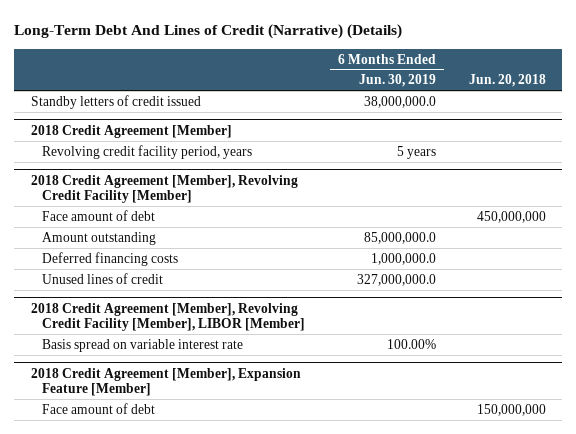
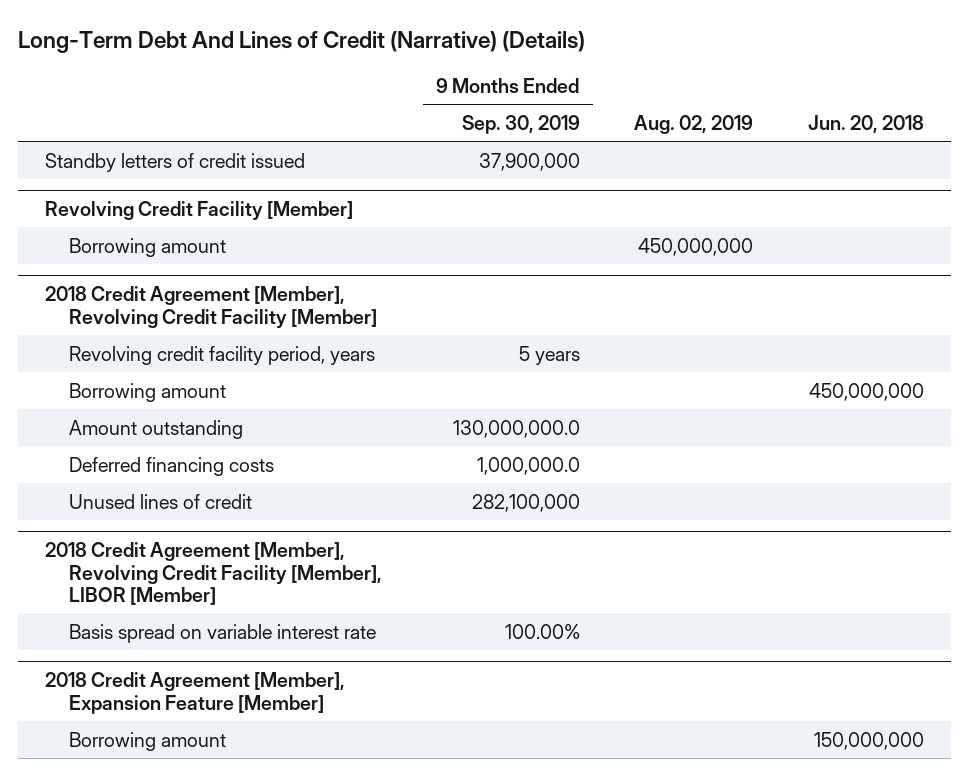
- | 6 Months Ended Jun. 30, 2019 | Jun. 20, 2018
+ | 9 Months Ended Sep. 30, 2019 | Aug. 02, 2019 | Jun. 20, 2018
- 2018 Credit Agreement [Member]
- Revolving credit facility period, years | 5 years |
+ Revolving Credit Facility [Member]
+ Borrowing amount | | 450,000,000 |
@ 2018 Credit Agreement [Member], Revolving Credit Facility [Member]
- Face amount of debt | | 450,000,000
+ Revolving credit facility period, years | 5 years | |
+ Borrowing amount | | | 450,000,000
@ 2018 Credit Agreement [Member], Expansion Feature [Member]
- Face amount of debt | | 150,000,000
+ Borrowing amount | | | 150,000,000

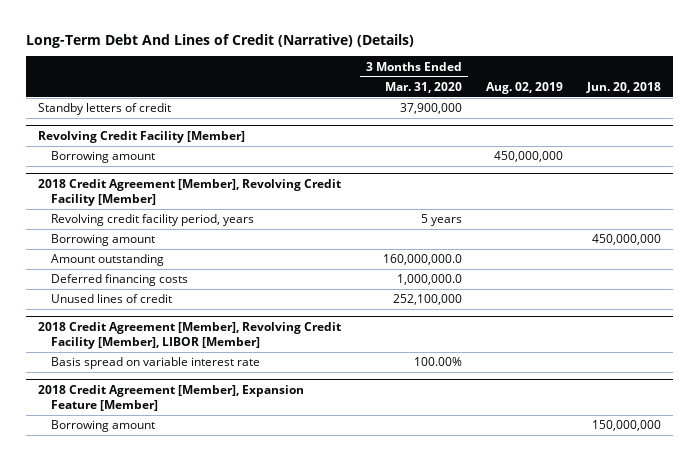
- | 9 Months Ended Sep. 30, 2019 | Aug. 02, 2019 | Jun. 20, 2018
+ | 3 Months Ended Mar. 31, 2020 | Aug. 02, 2019 | Jun. 20, 2018
- Standby letters of credit issued | 37,900,000 | |
+ Standby letters of credit | 37,900,000 | |

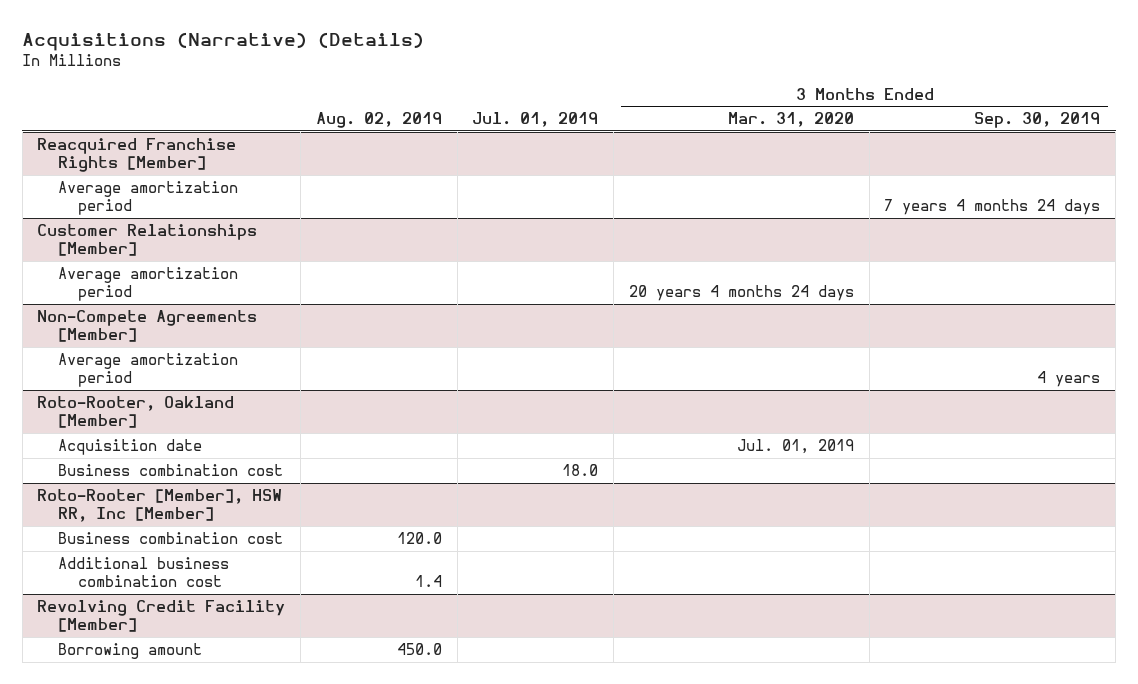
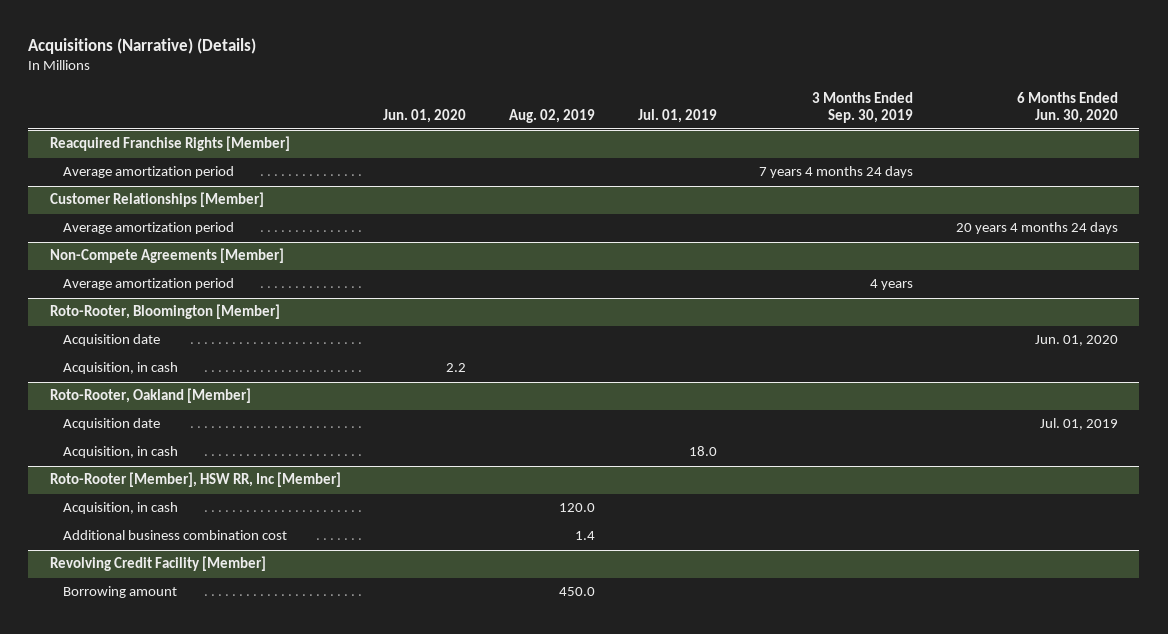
- | Aug. 02, 2019 | Jul. 01, 2019 | 3 Months Ended Mar. 31, 2020 | 3 Months Ended Sep. 30, 2019
+ | Jun. 01, 2020 | Aug. 02, 2019 | Jul. 01, 2019 | 3 Months Ended Sep. 30, 2019 | 6 Months Ended Jun. 30, 2020
+ Roto-Rooter, Bloomington [Member]
+ Acquisition date | | | | | Jun. 01, 2020
+ Acquisition, in cash | 2.2 | | | |
@ Roto-Rooter, Oakland [Member]
- Business combination cost | | 18.0 | |
+ Acquisition, in cash | | | 18.0 | |
@ Roto-Rooter [Member], HSW RR, Inc [Member]
- Business combination cost | 120.0 | | |
+ Acquisition, in cash | | 120.0 | | |

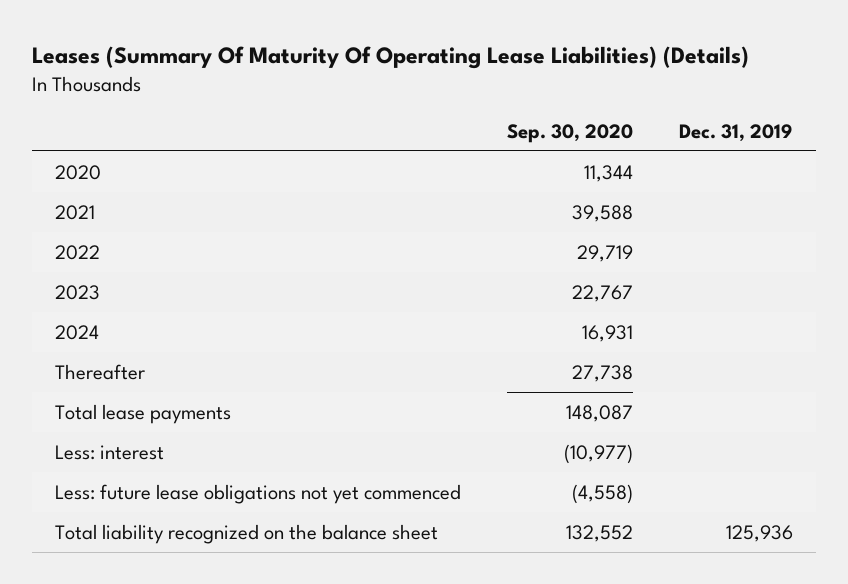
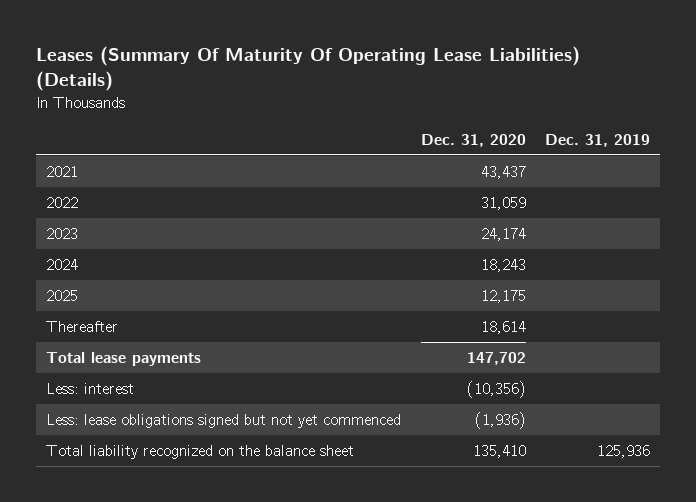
- | Sep. 30, 2020 | Dec. 31, 2019
+ | Dec. 31, 2020 | Dec. 31, 2019
- 2020 | 11,344 |
+ 2025 | 12,175 |
- Less: future lease obligations not yet commenced | (4,558) |
+ Less: lease obligations signed but not yet commenced | (1,936) |

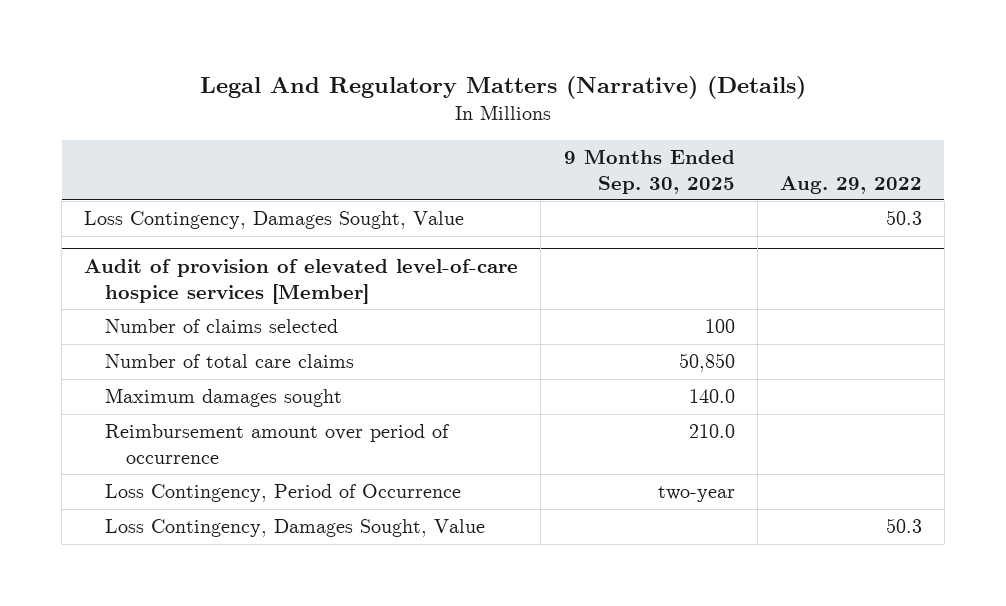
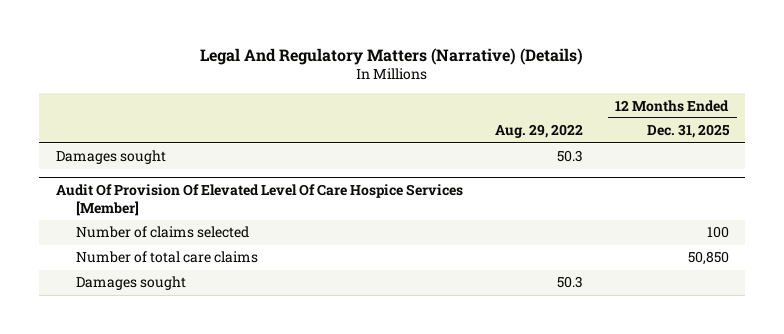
- | 9 Months Ended Sep. 30, 2025 | Aug. 29, 2022
+ | Aug. 29, 2022 | 12 Months Ended Dec. 31, 2025
- Loss Contingency, Damages Sought, Value | | 50.3
- Audit of provision of elevated level-of-care hospice services [Member]
+ Damages sought | 50.3 |
+ Audit Of Provision Of Elevated Level Of Care Hospice Services [Member]
- Maximum damages sought | 140.0 |
- Reimbursement amount over period of occurrence | 210.0 |
- Loss Contingency, Period of Occurrence | two-year |
- Loss Contingency, Damages Sought, Value | | 50.3
+ Damages sought | 50.3 |

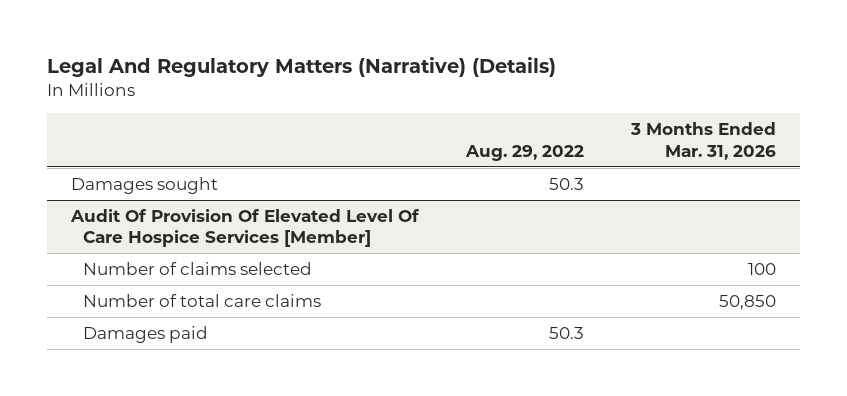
- | Aug. 29, 2022 | 12 Months Ended Dec. 31, 2025
+ | Aug. 29, 2022 | 3 Months Ended Mar. 31, 2026
@ Audit Of Provision Of Elevated Level Of Care Hospice Services [Member]
- Damages sought | 50.3 |
+ Damages paid | 50.3 |

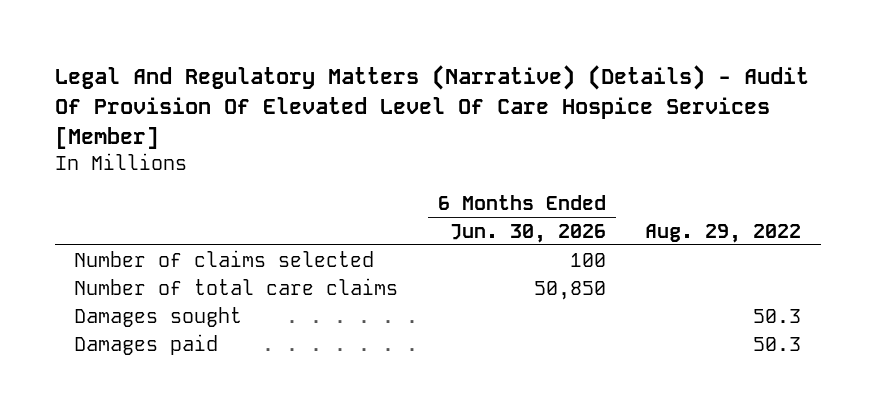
- Legal And Regulatory Matters (Narrative) (Details)
+ Legal And Regulatory Matters (Narrative) (Details) - Audit Of Provision Of Elevated Level Of Care Hospice Services [Member]
- | Aug. 29, 2022 | 3 Months Ended Mar. 31, 2026
+ | 6 Months Ended Jun. 30, 2026 | Aug. 29, 2022
+ Number of claims selected | 100 |
+ Number of total care claims | 50,850 |
- Audit Of Provision Of Elevated Level Of Care Hospice Services [Member]
- Number of claims selected | | 100
- Number of total care claims | | 50,850
- Damages paid | 50.3 |
+ Damages paid | | 50.3

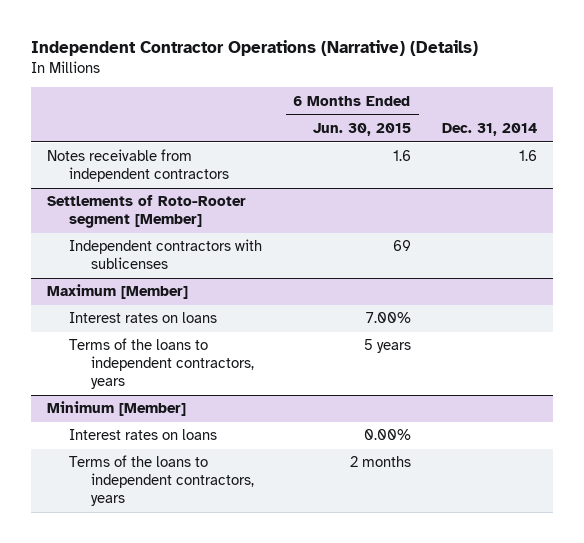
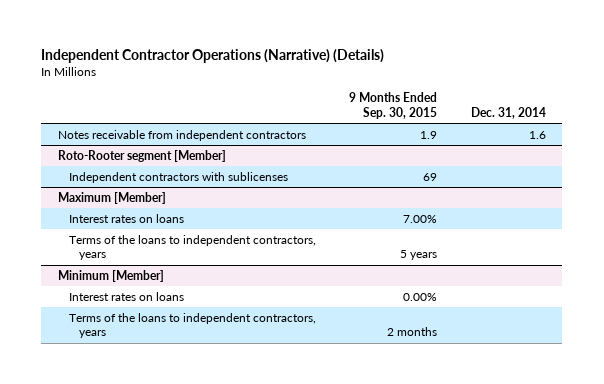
- | 6 Months Ended Jun. 30, 2015 | Dec. 31, 2014
+ | 9 Months Ended Sep. 30, 2015 | Dec. 31, 2014
- Settlements of Roto-Rooter segment [Member]
+ Roto-Rooter segment [Member]

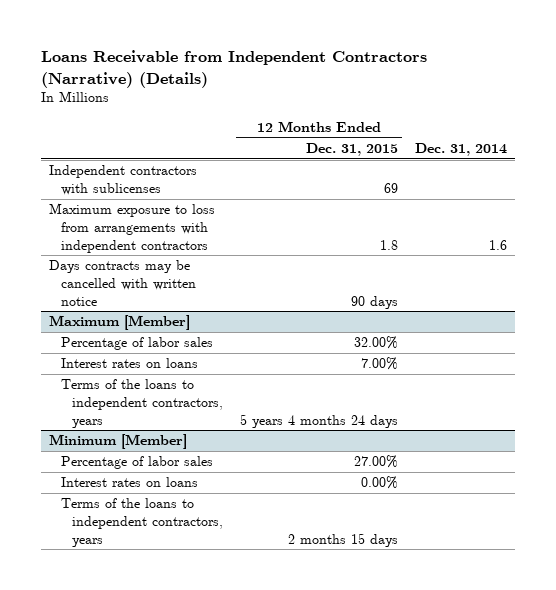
- Independent Contractor Operations (Narrative) (Details)
+ Loans Receivable from Independent Contractors (Narrative) (Details)
- | 9 Months Ended Sep. 30, 2015 | Dec. 31, 2014
+ | 12 Months Ended Dec. 31, 2015 | Dec. 31, 2014
- Notes receivable from independent contractors | 1.9 | 1.6
- Roto-Rooter segment [Member]
- Independent contractors with sublicenses | 69 |
+ Independent contractors with sublicenses | 69 |
+ Maximum exposure to loss from arrangements with independent contractors | 1.8 | 1.6
+ Days contracts may be cancelled with written notice | 90 days |
@ Maximum [Member]
+ Percentage of labor sales | 32.00% |
@ Minimum [Member]
+ Percentage of labor sales | 27.00% |

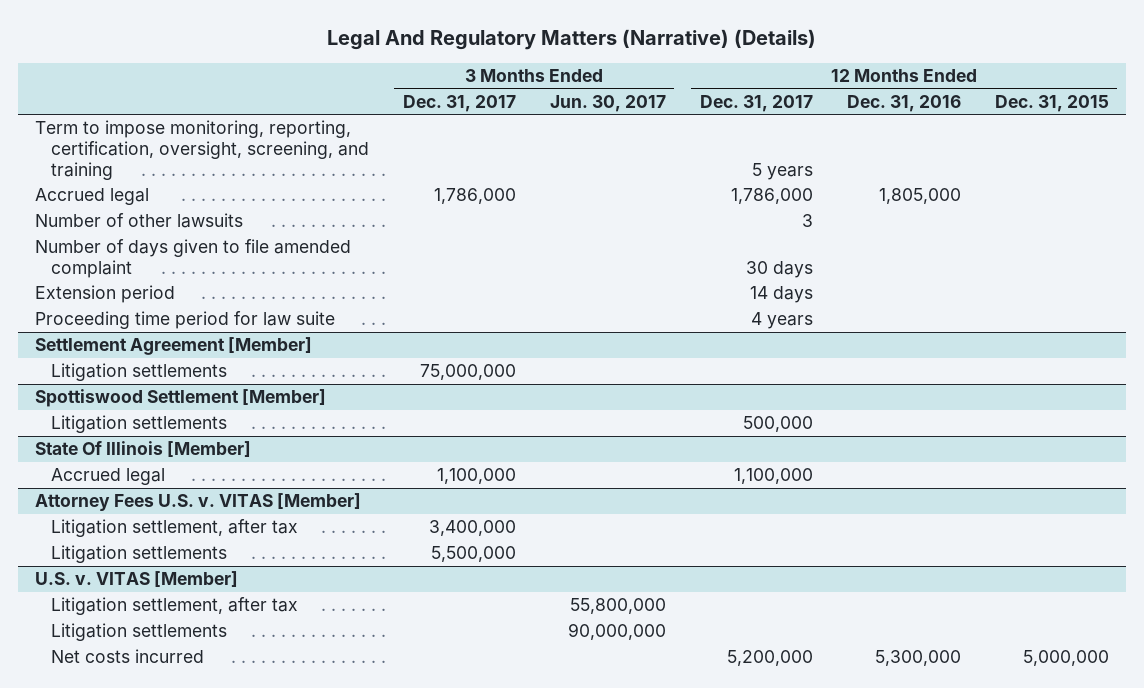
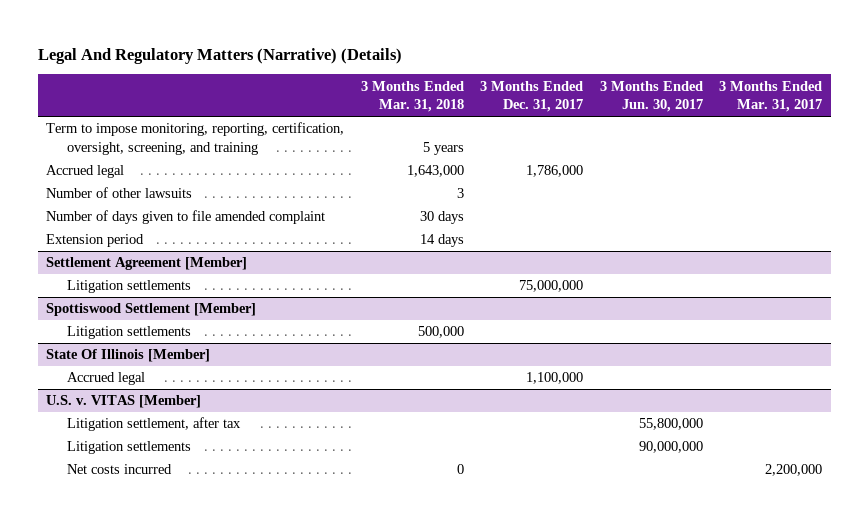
- | 3 Months Ended Dec. 31, 2017 | 3 Months Ended Jun. 30, 2017 | 12 Months Ended Dec. 31, 2017 | 12 Months Ended Dec. 31, 2016 | 12 Months Ended Dec. 31, 2015
+ | 3 Months Ended Mar. 31, 2018 | 3 Months Ended Dec. 31, 2017 | 3 Months Ended Jun. 30, 2017 | 3 Months Ended Mar. 31, 2017
- Proceeding time period for law suite | | | 4 years | |
- Attorney Fees U.S. v. VITAS [Member]
- Litigation settlement, after tax | 3,400,000 | | | |
- Litigation settlements | 5,500,000 | | | |

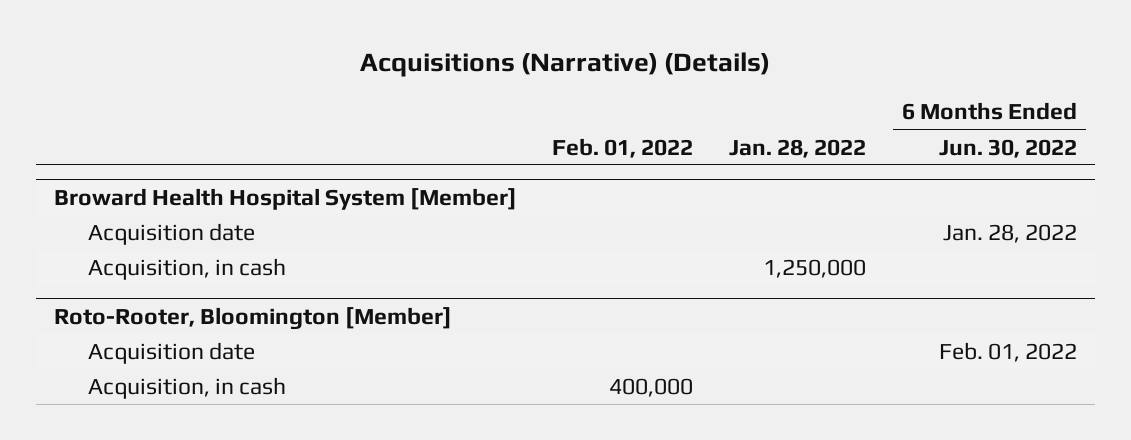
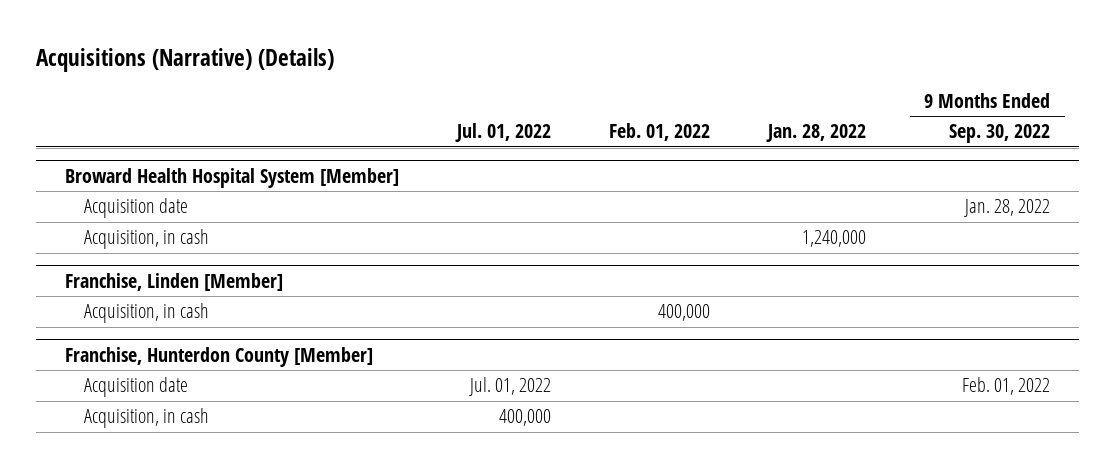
- | Feb. 01, 2022 | Jan. 28, 2022 | 6 Months Ended Jun. 30, 2022
+ | Jul. 01, 2022 | Feb. 01, 2022 | Jan. 28, 2022 | 9 Months Ended Sep. 30, 2022
@ Broward Health Hospital System [Member]
- Acquisition, in cash | | 1,250,000 |
- Roto-Rooter, Bloomington [Member]
- Acquisition date | | | Feb. 01, 2022
@ Broward Health Hospital System [Member]
+ Acquisition, in cash | | | 1,240,000 |
+ Franchise, Linden [Member]
+ Franchise, Hunterdon County [Member]
+ Acquisition date | Jul. 01, 2022 | | | Feb. 01, 2022
+ Acquisition, in cash | 400,000 | | |

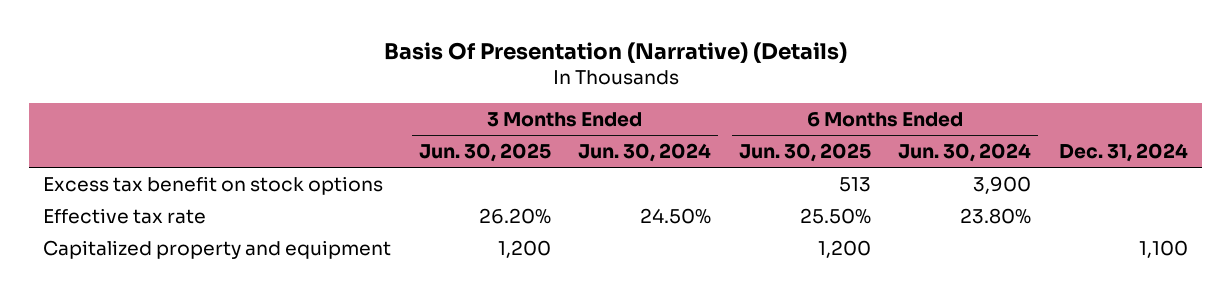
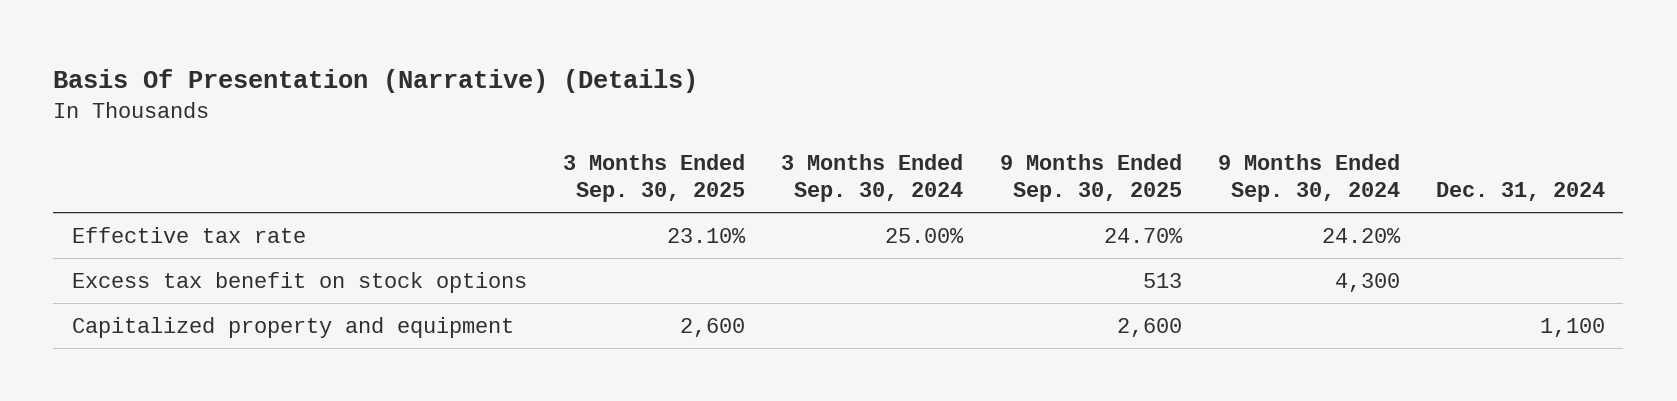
- | 3 Months Ended Jun. 30, 2025 | 3 Months Ended Jun. 30, 2024 | 6 Months Ended Jun. 30, 2025 | 6 Months Ended Jun. 30, 2024 | Dec. 31, 2024
+ | 3 Months Ended Sep. 30, 2025 | 3 Months Ended Sep. 30, 2024 | 9 Months Ended Sep. 30, 2025 | 9 Months Ended Sep. 30, 2024 | Dec. 31, 2024
moved down: Excess tax benefit on stock options | | | 513 | 4,300 |

